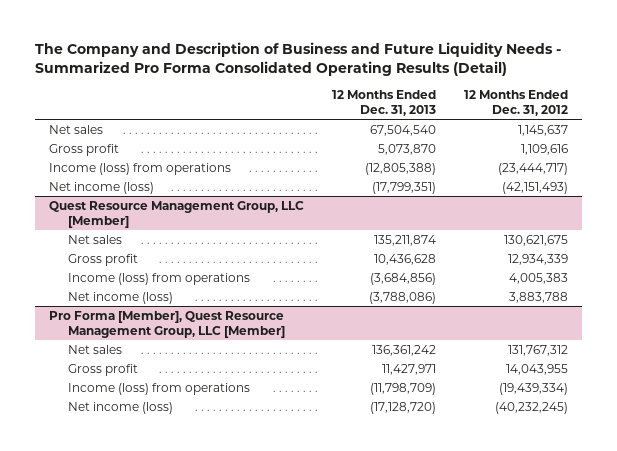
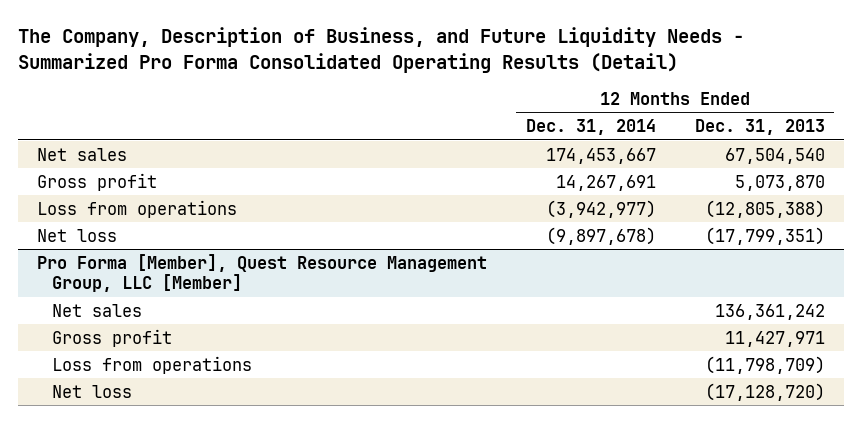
- The Company and Description of Business and Future Liquidity Needs - Summarized Pro Forma Consolidated Operating Results (Detail)
+ The Company, Description of Business, and Future Liquidity Needs - Summarized Pro Forma Consolidated Operating Results (Detail)
- | 12 Months Ended Dec. 31, 2013 | 12 Months Ended Dec. 31, 2012
+ | 12 Months Ended Dec. 31, 2014 | 12 Months Ended Dec. 31, 2013
- Income (loss) from operations | (12,805,388) | (23,444,717)
- Net income (loss) | (17,799,351) | (42,151,493)
- Quest Resource Management Group, LLC [Member]
- Net sales | 135,211,874 | 130,621,675
- Gross profit | 10,436,628 | 12,934,339
- Income (loss) from operations | (3,684,856) | 4,005,383
- Net income (loss) | (3,788,086) | 3,883,788
+ Loss from operations | (3,942,977) | (12,805,388)
+ Net loss | (9,897,678) | (17,799,351)
@ Pro Forma [Member], Quest Resource Management Group, LLC [Member]
- Income (loss) from operations | (11,798,709) | (19,439,334)
- Net income (loss) | (17,128,720) | (40,232,245)
+ Loss from operations | | (11,798,709)
+ Net loss | | (17,128,720)

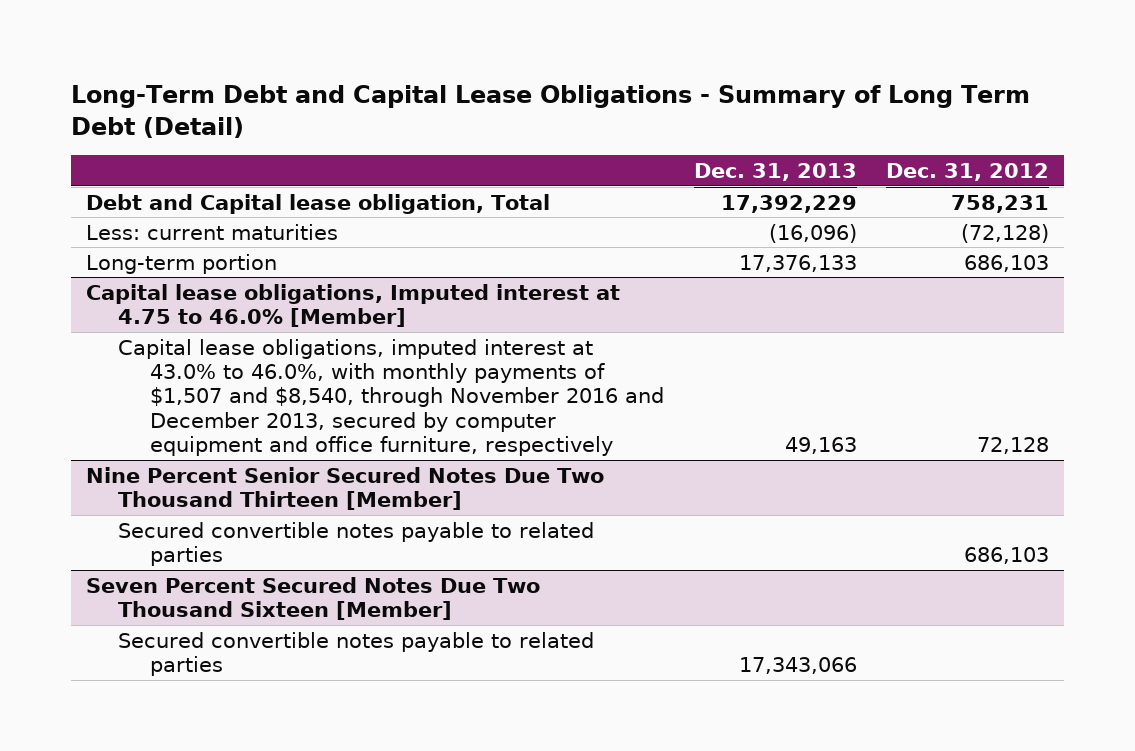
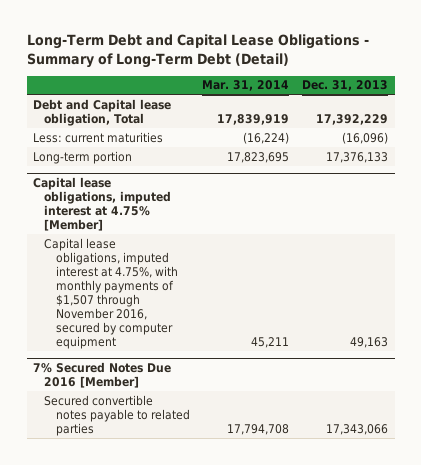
- Long-Term Debt and Capital Lease Obligations - Summary of Long Term Debt (Detail)
+ Long-Term Debt and Capital Lease Obligations - Summary of Long-Term Debt (Detail)
- | Dec. 31, 2013 | Dec. 31, 2012
+ | Mar. 31, 2014 | Dec. 31, 2013
- Capital lease obligations, Imputed interest at 4.75 to 46.0% [Member]
- Capital lease obligations, imputed interest at 43.0% to 46.0%, with monthly payments of $1,507 and $8,540, through November 2016 and December 2013, secured by computer equipment and office furniture, respectively | 49,163 | 72,128
- Nine Percent Senior Secured Notes Due Two Thousand Thirteen [Member]
- Secured convertible notes payable to related parties | | 686,103
- Seven Percent Secured Notes Due Two Thousand Sixteen [Member]
+ Capital lease obligations, imputed interest at 4.75% [Member]
+ Capital lease obligations, imputed interest at 4.75%, with monthly payments of $1,507 through November 2016, secured by computer equipment | 45,211 | 49,163
+ 7% Secured Notes Due 2016 [Member]

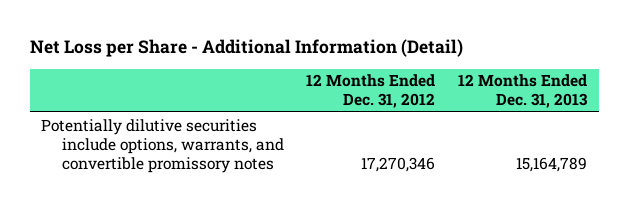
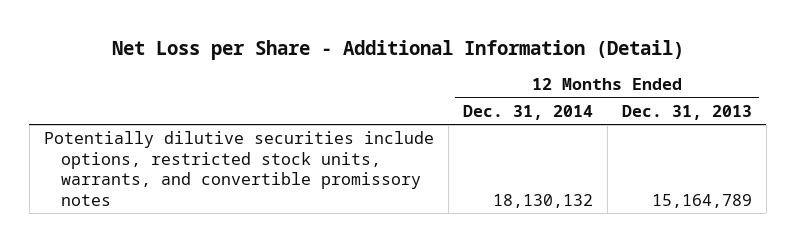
- | 12 Months Ended Dec. 31, 2012 | 12 Months Ended Dec. 31, 2013
+ | 12 Months Ended Dec. 31, 2014 | 12 Months Ended Dec. 31, 2013
- Potentially dilutive securities include options, warrants, and convertible promissory notes | 17,270,346 | 15,164,789
+ Potentially dilutive securities include options, restricted stock units, warrants, and convertible promissory notes | 18,130,132 | 15,164,789

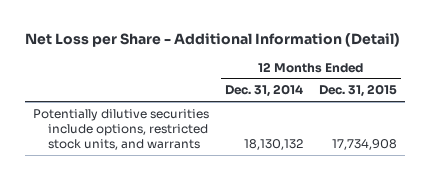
- | 12 Months Ended Dec. 31, 2014 | 12 Months Ended Dec. 31, 2013
+ | 12 Months Ended Dec. 31, 2014 | 12 Months Ended Dec. 31, 2015
- Potentially dilutive securities include options, restricted stock units, warrants, and convertible promissory notes | 18,130,132 | 15,164,789
+ Potentially dilutive securities include options, restricted stock units, and warrants | 18,130,132 | 17,734,908

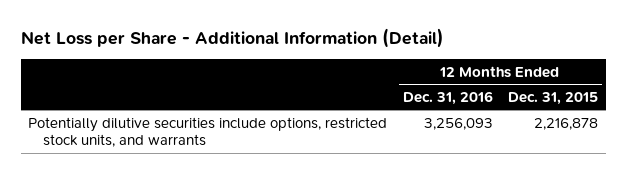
- | 12 Months Ended Dec. 31, 2014 | 12 Months Ended Dec. 31, 2015
+ | 12 Months Ended Dec. 31, 2016 | 12 Months Ended Dec. 31, 2015
- Potentially dilutive securities include options, restricted stock units, and warrants | 18,130,132 | 17,734,908
+ Potentially dilutive securities include options, restricted stock units, and warrants | 3,256,093 | 2,216,878

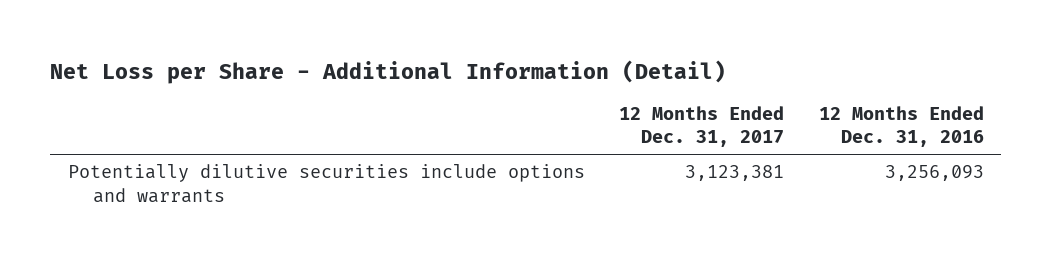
- | 12 Months Ended Dec. 31, 2016 | 12 Months Ended Dec. 31, 2015
+ | 12 Months Ended Dec. 31, 2017 | 12 Months Ended Dec. 31, 2016
- Potentially dilutive securities include options, restricted stock units, and warrants | 3,256,093 | 2,216,878
+ Potentially dilutive securities include options and warrants | 3,123,381 | 3,256,093

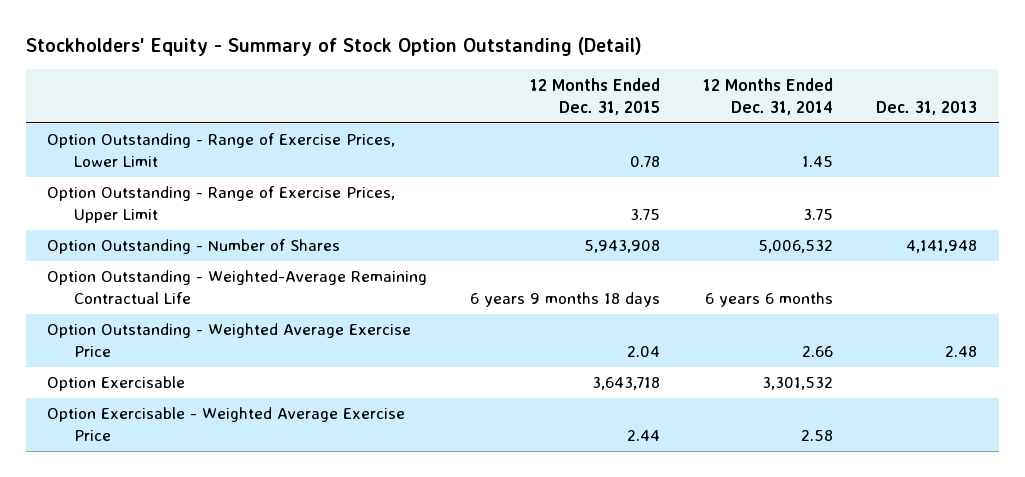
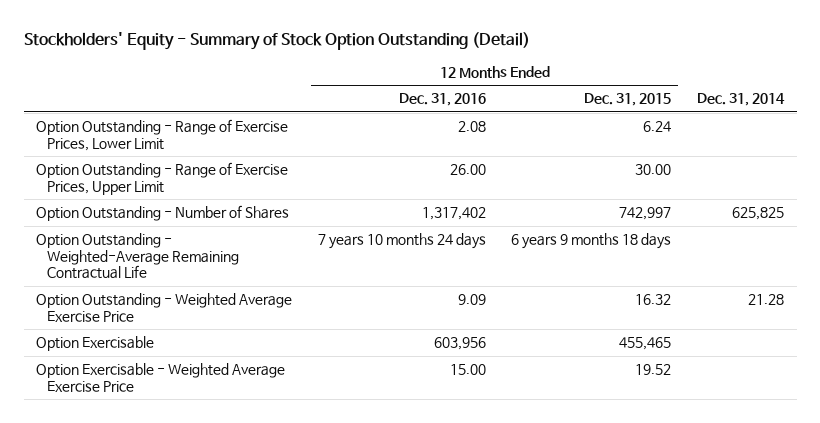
- | 12 Months Ended Dec. 31, 2015 | 12 Months Ended Dec. 31, 2014 | Dec. 31, 2013
+ | 12 Months Ended Dec. 31, 2016 | 12 Months Ended Dec. 31, 2015 | Dec. 31, 2014
- Option Outstanding - Range of Exercise Prices, Lower Limit | 0.78 | 1.45 |
- Option Outstanding - Range of Exercise Prices, Upper Limit | 3.75 | 3.75 |
- Option Outstanding - Number of Shares | 5,943,908 | 5,006,532 | 4,141,948
+ Option Outstanding - Range of Exercise Prices, Lower Limit | 2.08 | 6.24 |
+ Option Outstanding - Range of Exercise Prices, Upper Limit | 26.00 | 30.00 |
+ Option Outstanding - Number of Shares | 1,317,402 | 742,997 | 625,825
- Option Outstanding - Weighted Average Exercise Price | 2.04 | 2.66 | 2.48
- Option Exercisable | 3,643,718 | 3,301,532 |
- Option Exercisable - Weighted Average Exercise Price | 2.44 | 2.58 |
+ Option Outstanding - Weighted Average Exercise Price | 9.09 | 16.32 | 21.28
+ Option Exercisable | 603,956 | 455,465 |
+ Option Exercisable - Weighted Average Exercise Price | 15.00 | 19.52 |

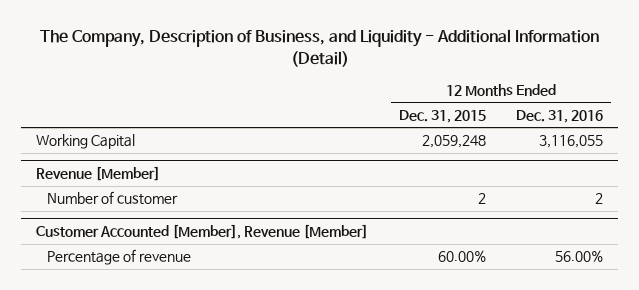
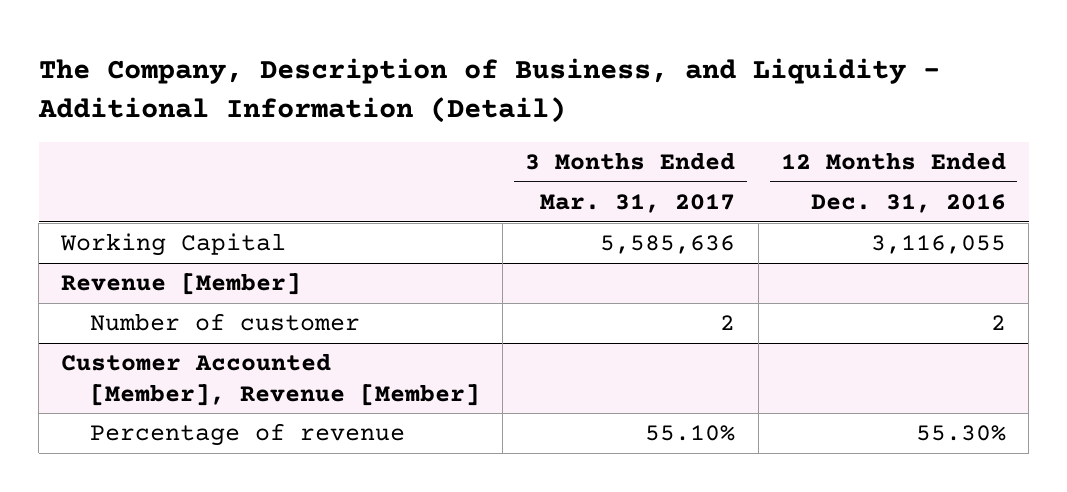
- | 12 Months Ended Dec. 31, 2015 | 12 Months Ended Dec. 31, 2016
+ | 3 Months Ended Mar. 31, 2017 | 12 Months Ended Dec. 31, 2016
@ Customer Accounted [Member], Revenue [Member]
- Percentage of revenue | 60.00% | 56.00%
+ Percentage of revenue | 55.10% | 55.30%

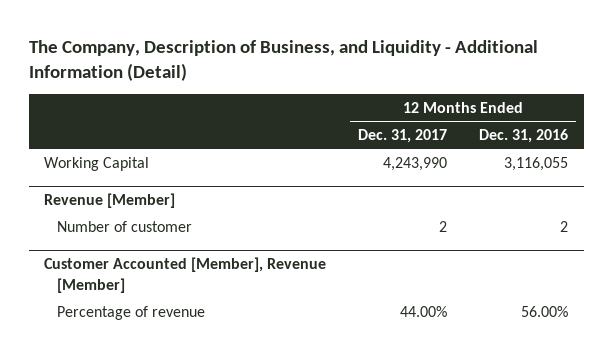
- | 3 Months Ended Mar. 31, 2017 | 12 Months Ended Dec. 31, 2016
+ | 12 Months Ended Dec. 31, 2017 | 12 Months Ended Dec. 31, 2016
@ Customer Accounted [Member], Revenue [Member]
- Percentage of revenue | 55.10% | 55.30%
+ Percentage of revenue | 44.00% | 56.00%

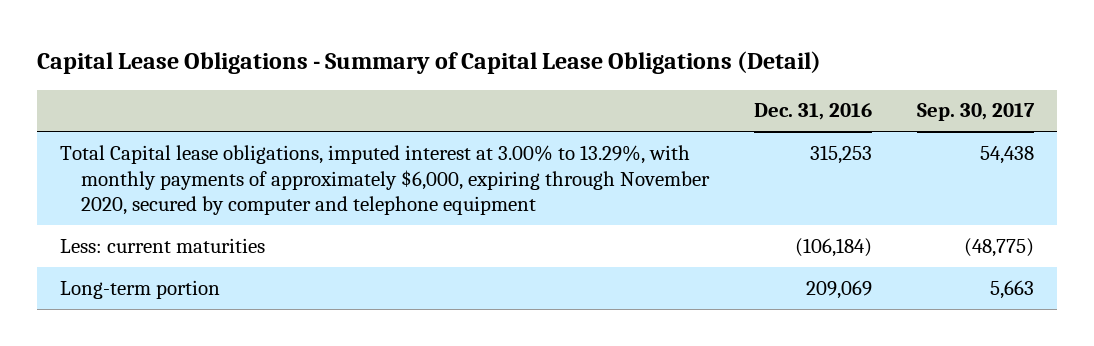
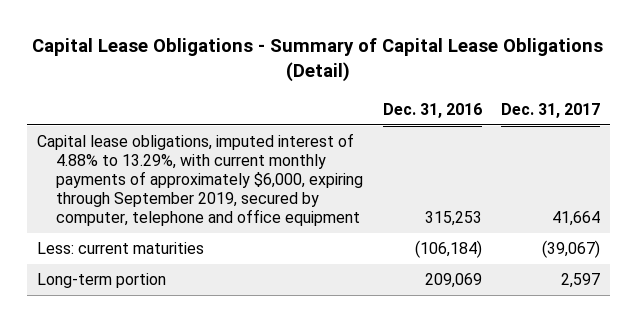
- | Dec. 31, 2016 | Sep. 30, 2017
+ | Dec. 31, 2016 | Dec. 31, 2017
- Total Capital lease obligations, imputed interest at 3.00% to 13.29%, with monthly payments of approximately $6,000, expiring through November 2020, secured by computer and telephone equipment | 315,253 | 54,438
+ Capital lease obligations, imputed interest of 4.88% to 13.29%, with current monthly payments of approximately $6,000, expiring through September 2019, secured by computer, telephone and office equipment | 315,253 | 41,664

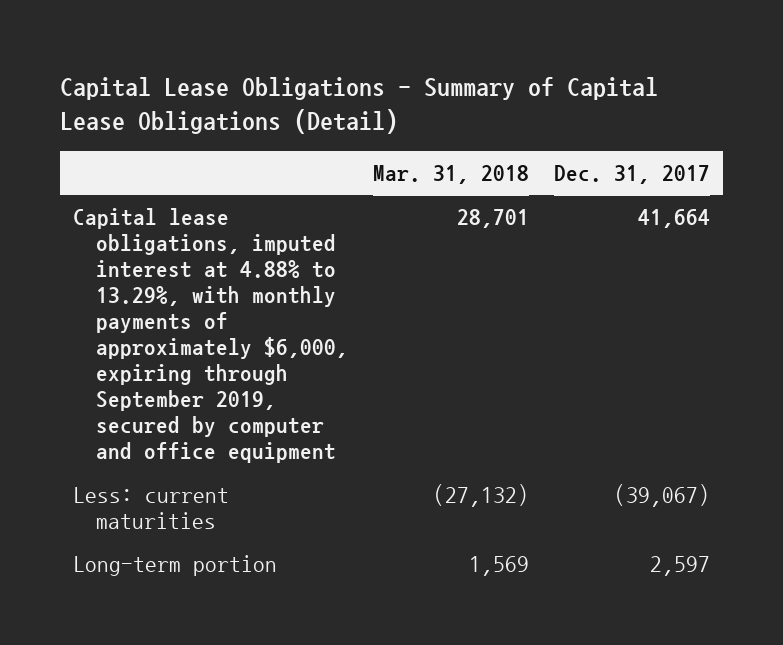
- | Dec. 31, 2016 | Dec. 31, 2017
+ | Mar. 31, 2018 | Dec. 31, 2017
- Capital lease obligations, imputed interest of 4.88% to 13.29%, with current monthly payments of approximately $6,000, expiring through September 2019, secured by computer, telephone and office equipment | 315,253 | 41,664
+ Capital lease obligations, imputed interest at 4.88% to 13.29%, with monthly payments of approximately $6,000, expiring through September 2019, secured by computer and office equipment | 28,701 | 41,664

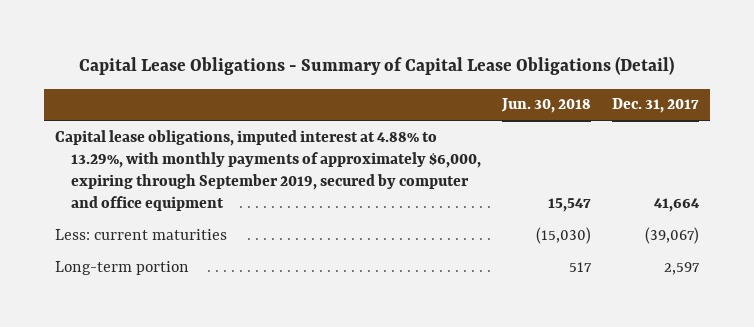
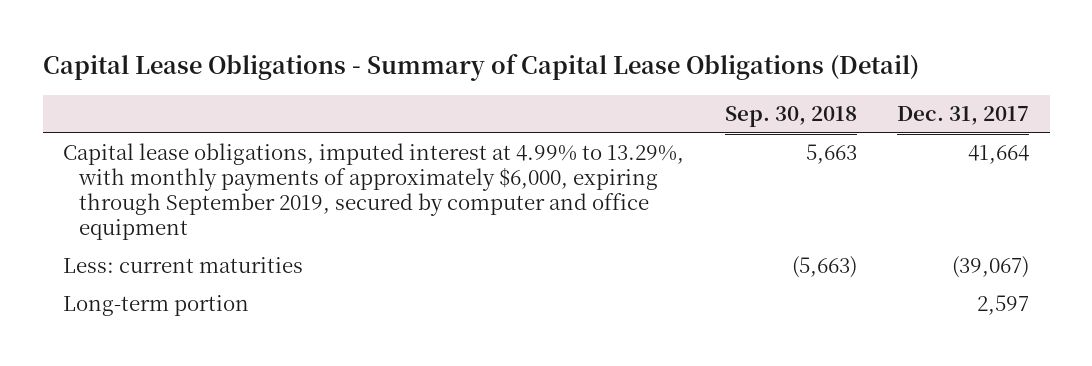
- | Jun. 30, 2018 | Dec. 31, 2017
+ | Sep. 30, 2018 | Dec. 31, 2017
- Capital lease obligations, imputed interest at 4.88% to 13.29%, with monthly payments of approximately $6,000, expiring through September 2019, secured by computer and office equipment | 15,547 | 41,664
+ Capital lease obligations, imputed interest at 4.99% to 13.29%, with monthly payments of approximately $6,000, expiring through September 2019, secured by computer and office equipment | 5,663 | 41,664

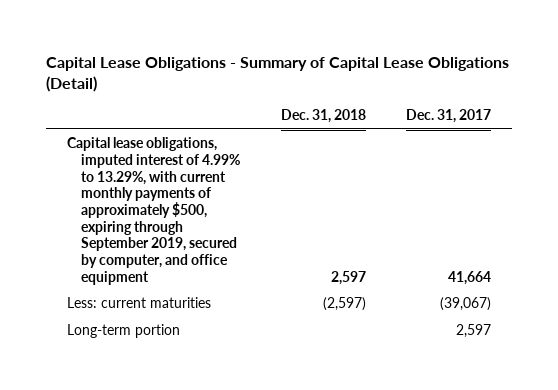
- | Sep. 30, 2018 | Dec. 31, 2017
+ | Dec. 31, 2018 | Dec. 31, 2017
- Capital lease obligations, imputed interest at 4.99% to 13.29%, with monthly payments of approximately $6,000, expiring through September 2019, secured by computer and office equipment | 5,663 | 41,664
+ Capital lease obligations, imputed interest of 4.99% to 13.29%, with current monthly payments of approximately $500, expiring through September 2019, secured by computer, and office equipment | 2,597 | 41,664

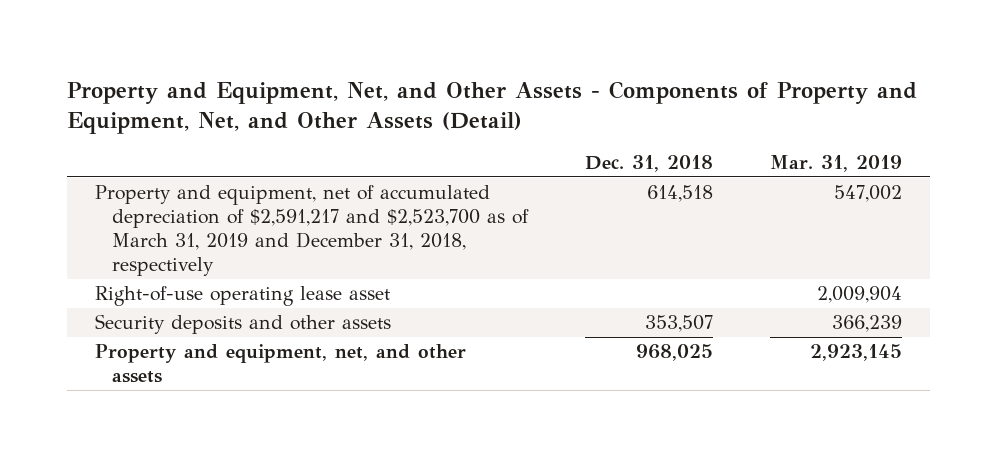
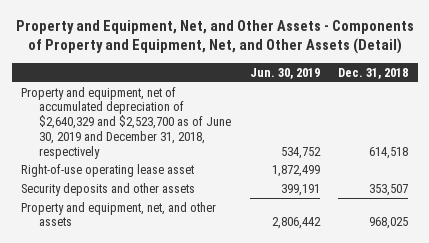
- | Dec. 31, 2018 | Mar. 31, 2019
+ | Jun. 30, 2019 | Dec. 31, 2018
- Property and equipment, net of accumulated depreciation of $2,591,217 and $2,523,700 as of March 31, 2019 and December 31, 2018, respectively | 614,518 | 547,002
+ Property and equipment, net of accumulated depreciation of $2,640,329 and $2,523,700 as of June 30, 2019 and December 31, 2018, respectively | 534,752 | 614,518

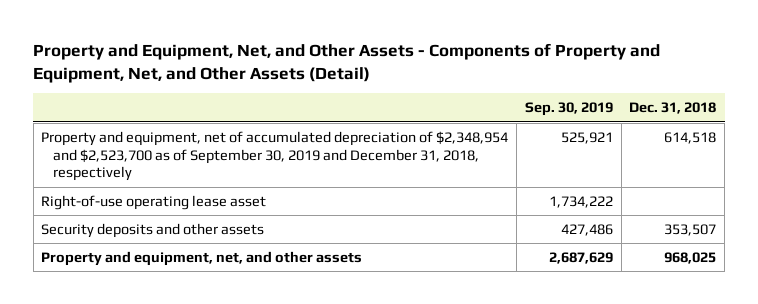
- | Jun. 30, 2019 | Dec. 31, 2018
+ | Sep. 30, 2019 | Dec. 31, 2018
- Property and equipment, net of accumulated depreciation of $2,640,329 and $2,523,700 as of June 30, 2019 and December 31, 2018, respectively | 534,752 | 614,518
+ Property and equipment, net of accumulated depreciation of $2,348,954 and $2,523,700 as of September 30, 2019 and December 31, 2018, respectively | 525,921 | 614,518

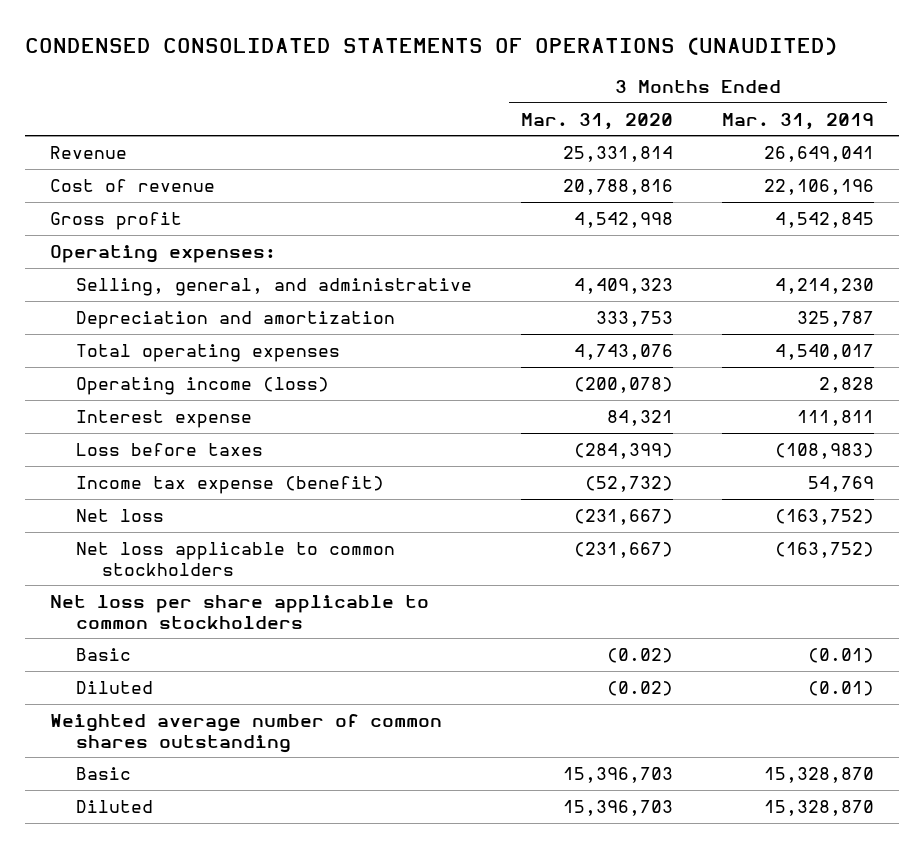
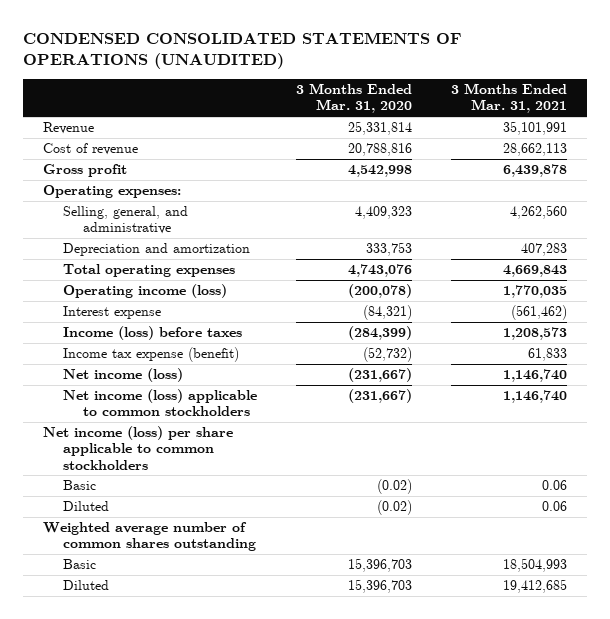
- | 3 Months Ended Mar. 31, 2020 | 3 Months Ended Mar. 31, 2019
+ | 3 Months Ended Mar. 31, 2020 | 3 Months Ended Mar. 31, 2021
- Interest expense | 84,321 | 111,811
- Loss before taxes | (284,399) | (108,983)
+ Interest expense | (84,321) | (561,462)
+ Income (loss) before taxes | (284,399) | 1,208,573
- Net loss | (231,667) | (163,752)
- Net loss applicable to common stockholders | (231,667) | (163,752)
- Net loss per share applicable to common stockholders
+ Net income (loss) | (231,667) | 1,146,740
+ Net income (loss) applicable to common stockholders | (231,667) | 1,146,740
+ Net income (loss) per share applicable to common stockholders

